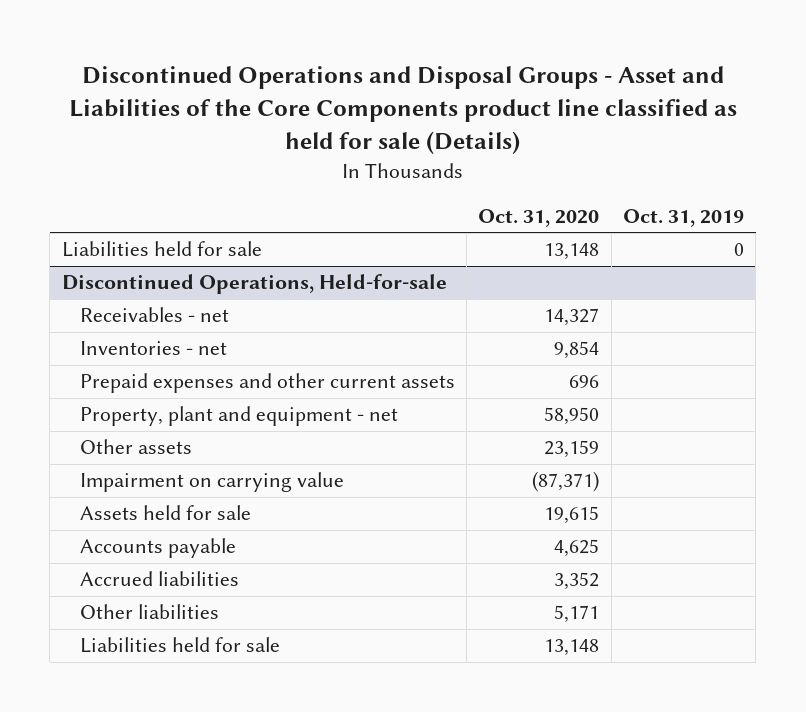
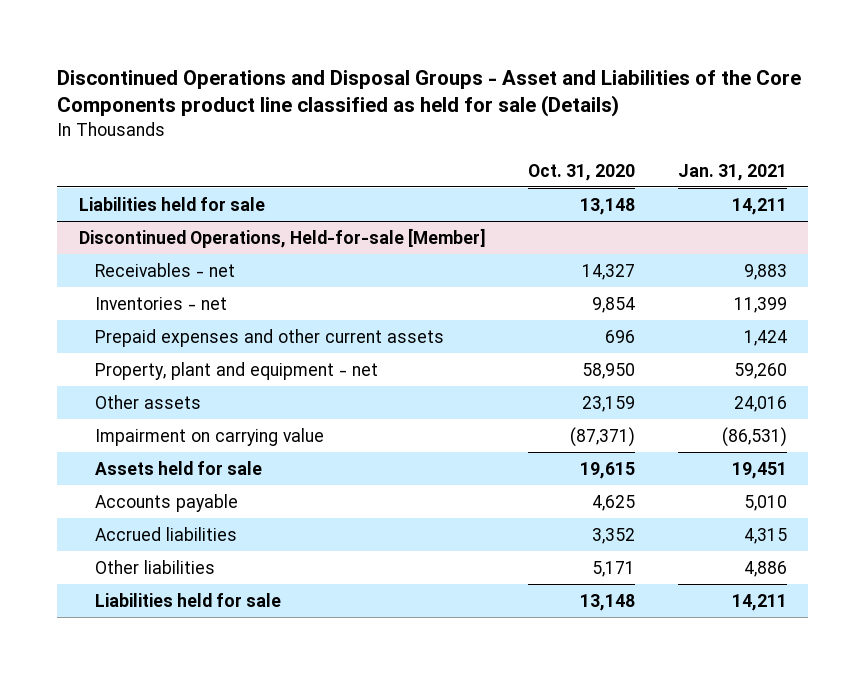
- | Oct. 31, 2020 | Oct. 31, 2019
+ | Oct. 31, 2020 | Jan. 31, 2021
- Discontinued Operations, Held-for-sale
+ Discontinued Operations, Held-for-sale [Member]

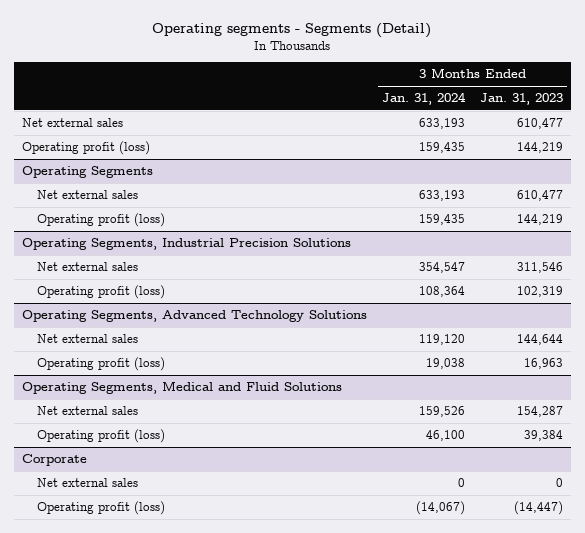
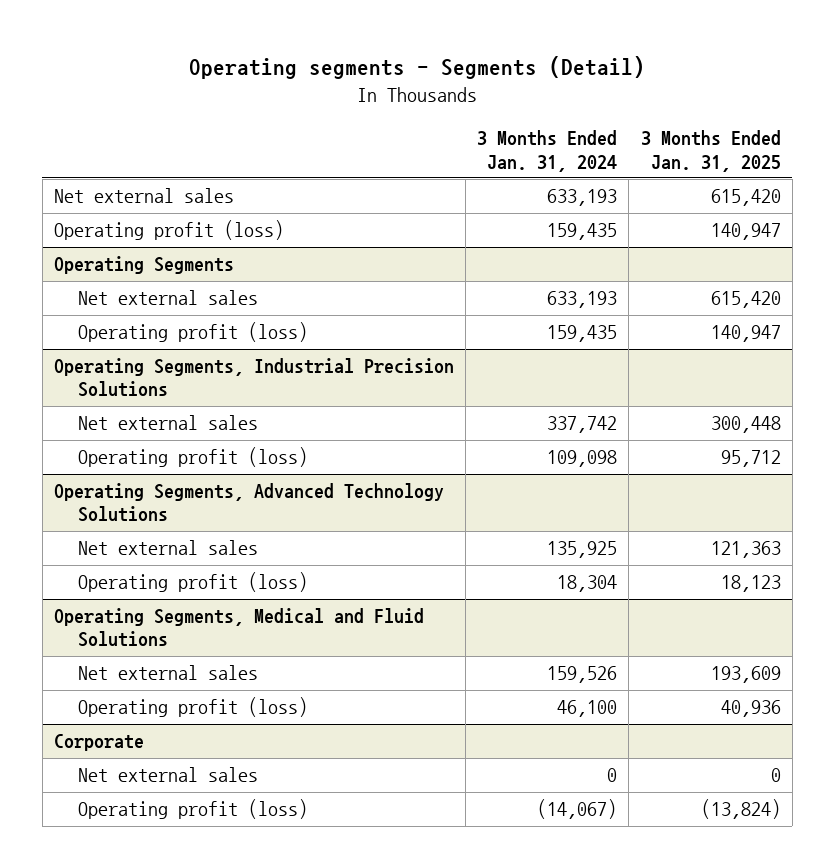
- | 3 Months Ended Jan. 31, 2024 | 3 Months Ended Jan. 31, 2023
+ | 3 Months Ended Jan. 31, 2024 | 3 Months Ended Jan. 31, 2025
@ Operating Segments, Industrial Precision Solutions
- Net external sales | 354,547 | 311,546
- Operating profit (loss) | 108,364 | 102,319
+ Net external sales | 337,742 | 300,448
+ Operating profit (loss) | 109,098 | 95,712
@ Operating Segments, Advanced Technology Solutions
- Net external sales | 119,120 | 144,644
- Operating profit (loss) | 19,038 | 16,963
+ Net external sales | 135,925 | 121,363
+ Operating profit (loss) | 18,304 | 18,123

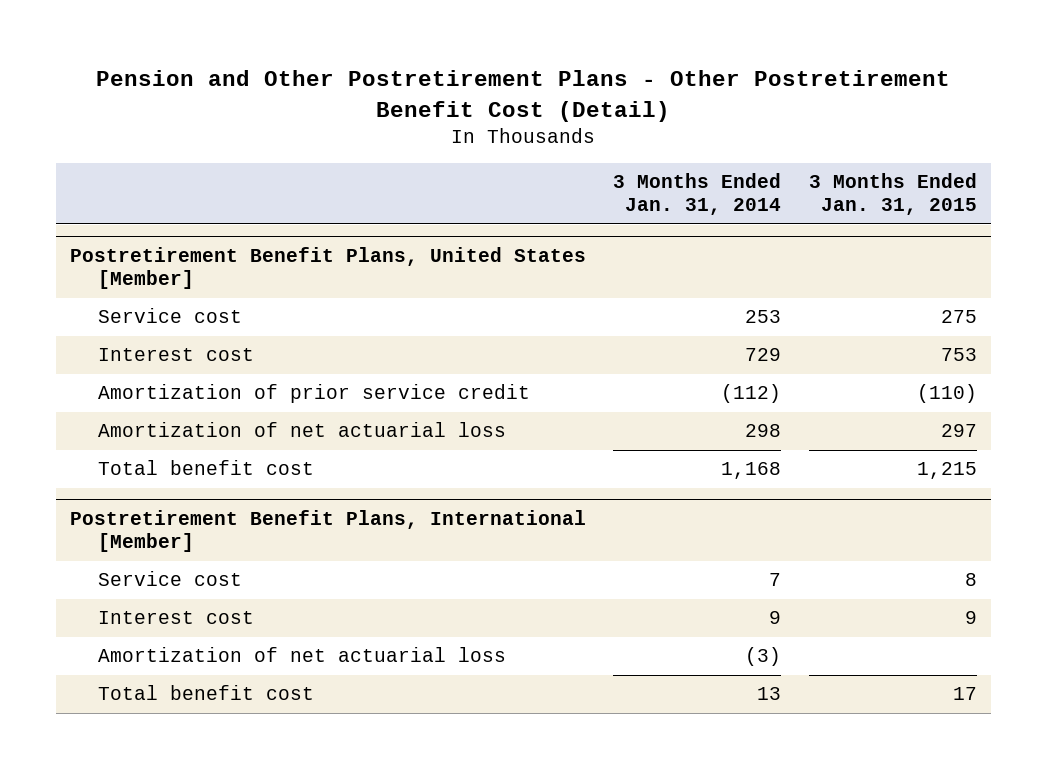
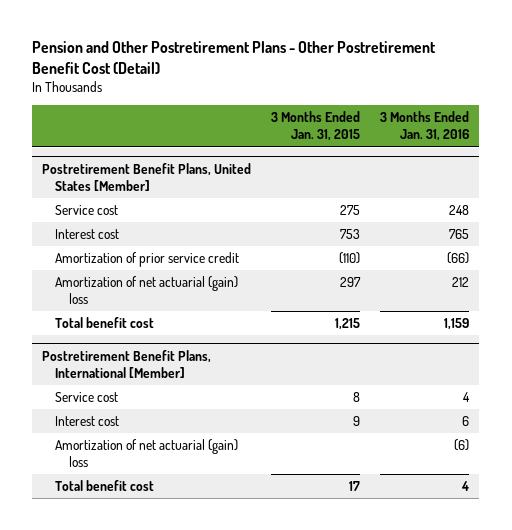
- | 3 Months Ended Jan. 31, 2014 | 3 Months Ended Jan. 31, 2015
+ | 3 Months Ended Jan. 31, 2015 | 3 Months Ended Jan. 31, 2016
@ Postretirement Benefit Plans, United States [Member]
- Amortization of net actuarial loss | 298 | 297
+ Amortization of net actuarial (gain) loss | 297 | 212
@ Postretirement Benefit Plans, International [Member]
- Amortization of net actuarial loss | (3) |
+ Amortization of net actuarial (gain) loss | | (6)

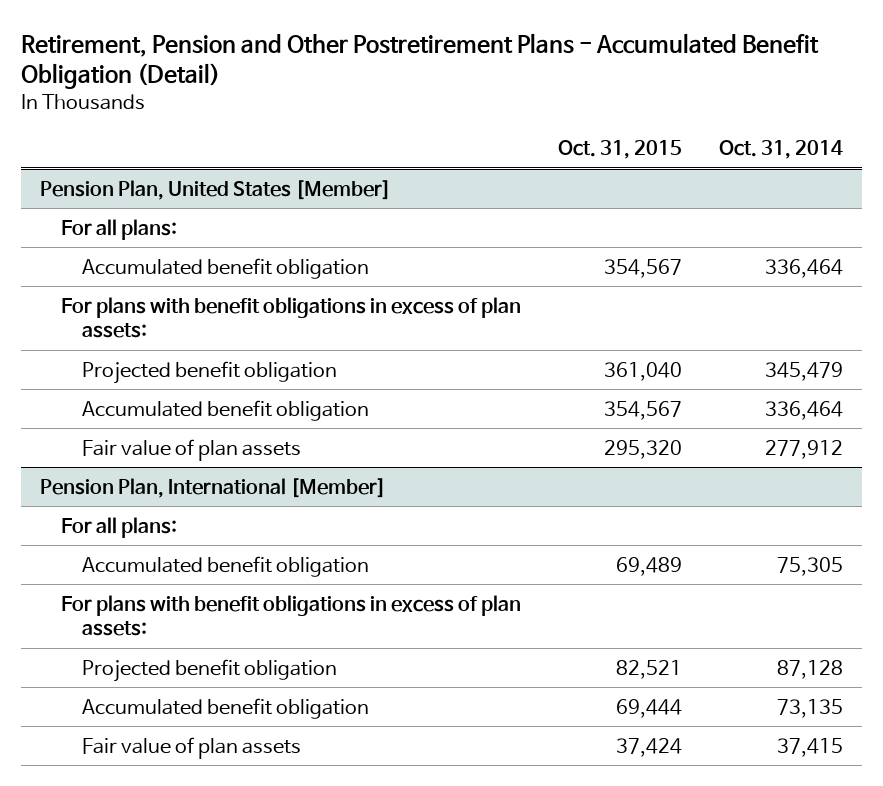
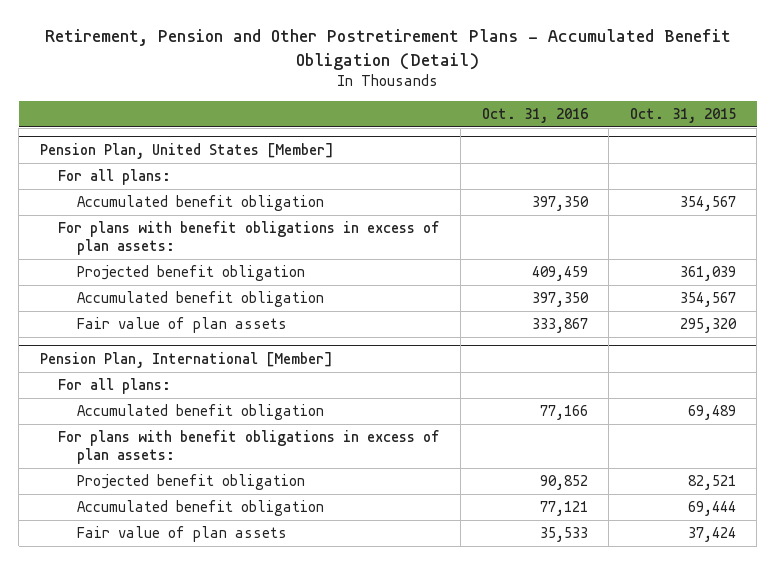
- | Oct. 31, 2015 | Oct. 31, 2014
+ | Oct. 31, 2016 | Oct. 31, 2015
@ Pension Plan, United States [Member]
- Projected benefit obligation | 361,040 | 345,479
+ Projected benefit obligation | 409,459 | 361,039

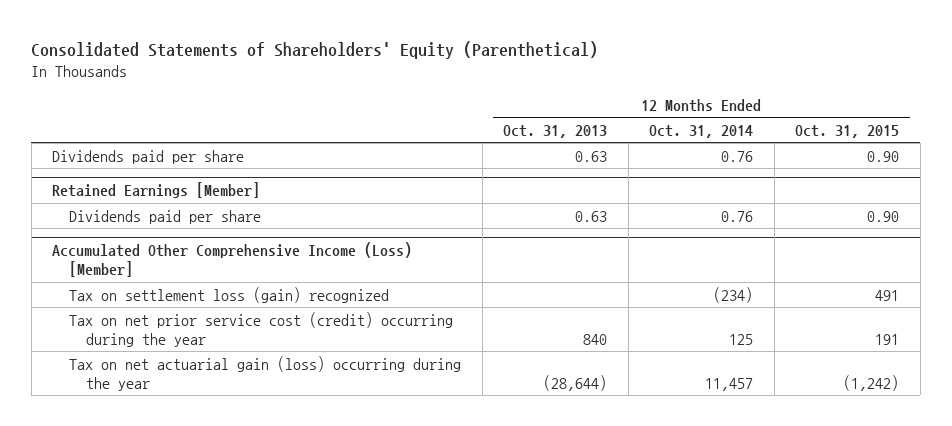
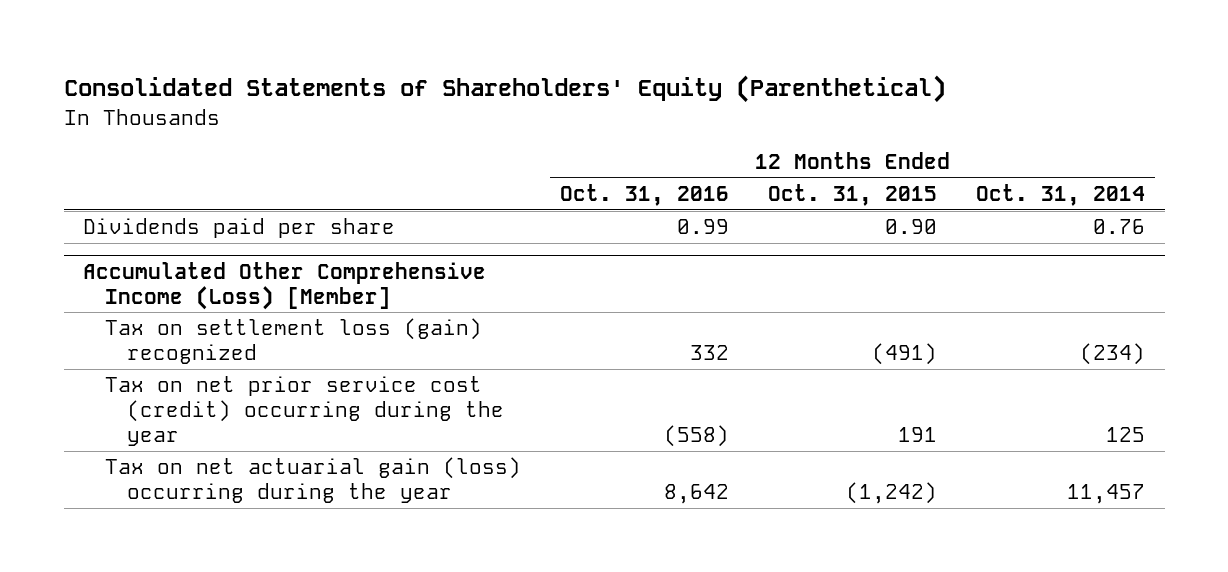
- | 12 Months Ended Oct. 31, 2013 | 12 Months Ended Oct. 31, 2014 | 12 Months Ended Oct. 31, 2015
+ | 12 Months Ended Oct. 31, 2016 | 12 Months Ended Oct. 31, 2015 | 12 Months Ended Oct. 31, 2014
- Retained Earnings [Member]
- Dividends paid per share | 0.63 | 0.76 | 0.90
@ Accumulated Other Comprehensive Income (Loss) [Member]
- Tax on settlement loss (gain) recognized | | (234) | 491
+ Tax on settlement loss (gain) recognized | 332 | (491) | (234)

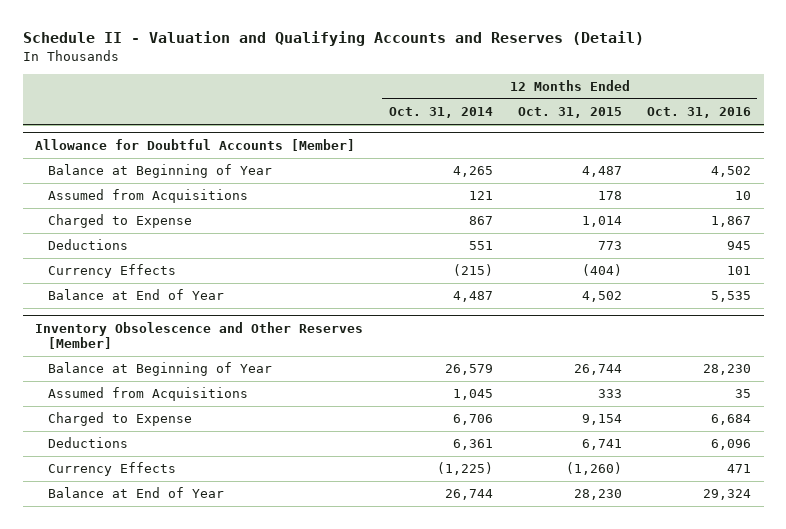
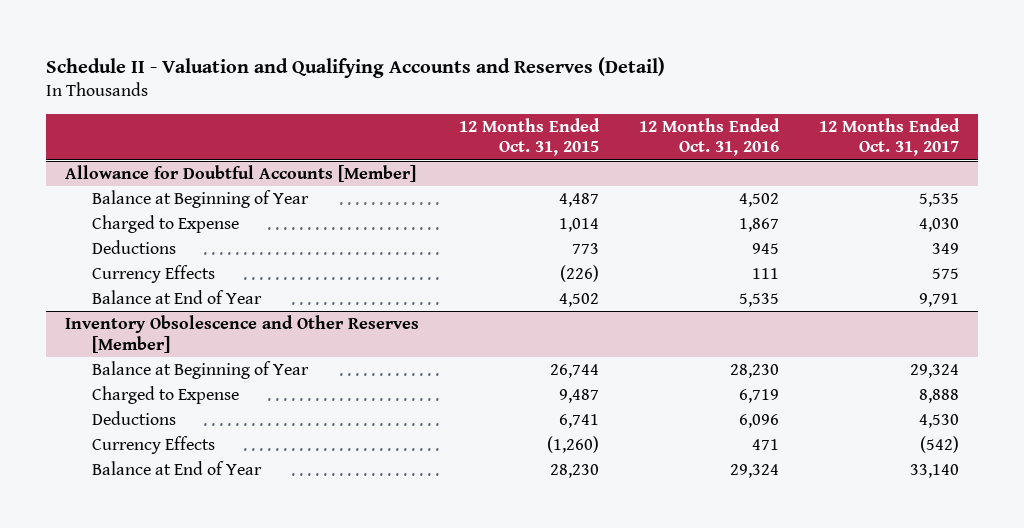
- | 12 Months Ended Oct. 31, 2014 | 12 Months Ended Oct. 31, 2015 | 12 Months Ended Oct. 31, 2016
+ | 12 Months Ended Oct. 31, 2015 | 12 Months Ended Oct. 31, 2016 | 12 Months Ended Oct. 31, 2017
@ Allowance for Doubtful Accounts [Member]
- Assumed from Acquisitions | 121 | 178 | 10
- Currency Effects | (215) | (404) | 101
+ Currency Effects | (226) | 111 | 575
@ Inventory Obsolescence and Other Reserves [Member]
- Assumed from Acquisitions | 1,045 | 333 | 35
- Charged to Expense | 6,706 | 9,154 | 6,684
+ Charged to Expense | 9,487 | 6,719 | 8,888

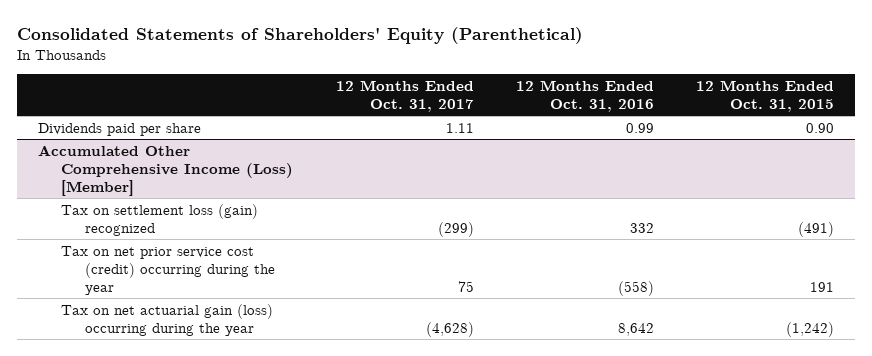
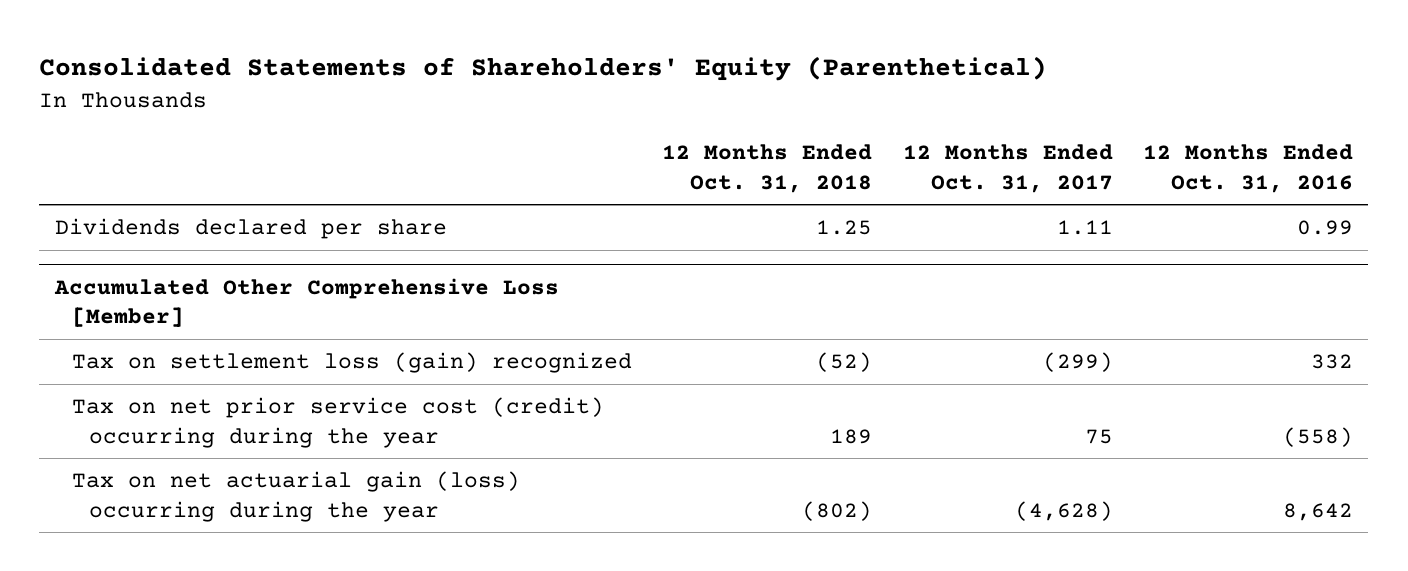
- | 12 Months Ended Oct. 31, 2017 | 12 Months Ended Oct. 31, 2016 | 12 Months Ended Oct. 31, 2015
+ | 12 Months Ended Oct. 31, 2018 | 12 Months Ended Oct. 31, 2017 | 12 Months Ended Oct. 31, 2016
- Dividends paid per share | 1.11 | 0.99 | 0.90
- Accumulated Other Comprehensive Income (Loss) [Member]
+ Dividends declared per share | 1.25 | 1.11 | 0.99
+ Accumulated Other Comprehensive Loss [Member]

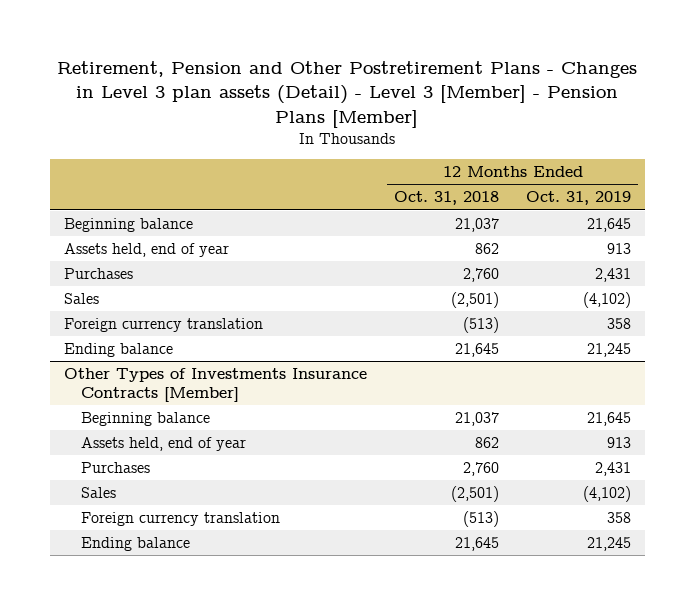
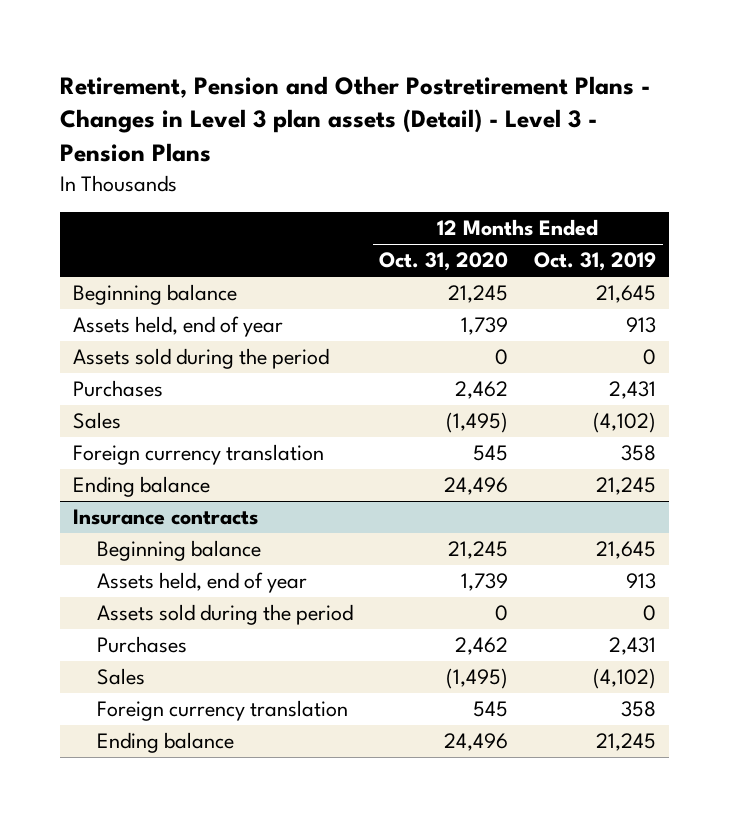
- Retirement, Pension and Other Postretirement Plans - Changes in Level 3 plan assets (Detail) - Level 3 [Member] - Pension Plans [Member]
+ Retirement, Pension and Other Postretirement Plans - Changes in Level 3 plan assets (Detail) - Level 3 - Pension Plans
- | 12 Months Ended Oct. 31, 2018 | 12 Months Ended Oct. 31, 2019
+ | 12 Months Ended Oct. 31, 2020 | 12 Months Ended Oct. 31, 2019
+ Assets sold during the period | 0 | 0
- Other Types of Investments Insurance Contracts [Member]
+ Insurance contracts
+ Assets sold during the period | 0 | 0

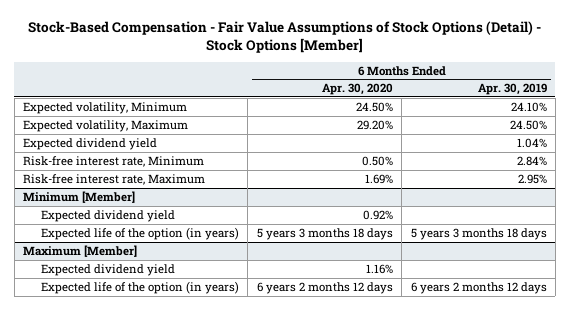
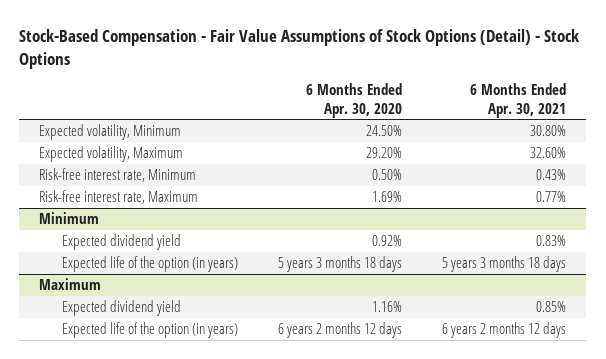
- Stock-Based Compensation - Fair Value Assumptions of Stock Options (Detail) - Stock Options [Member]
+ Stock-Based Compensation - Fair Value Assumptions of Stock Options (Detail) - Stock Options
- | 6 Months Ended Apr. 30, 2020 | 6 Months Ended Apr. 30, 2019
+ | 6 Months Ended Apr. 30, 2020 | 6 Months Ended Apr. 30, 2021
- Expected dividend yield | | 1.04%
- Minimum [Member]
+ Minimum
- Maximum [Member]
+ Maximum

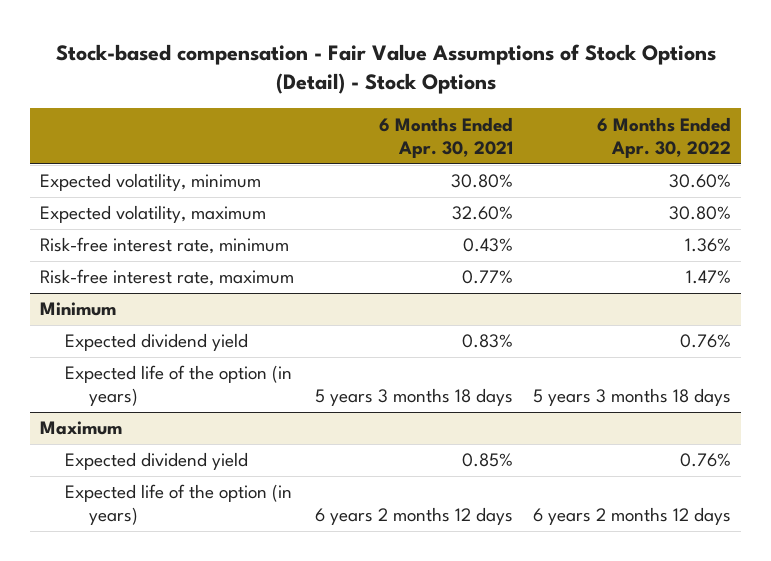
- Stock-Based Compensation - Fair Value Assumptions of Stock Options (Detail) - Stock Options
+ Stock-based compensation - Fair Value Assumptions of Stock Options (Detail) - Stock Options
- | 6 Months Ended Apr. 30, 2020 | 6 Months Ended Apr. 30, 2021
+ | 6 Months Ended Apr. 30, 2021 | 6 Months Ended Apr. 30, 2022
- Expected volatility, Minimum | 24.50% | 30.80%
- Expected volatility, Maximum | 29.20% | 32.60%
- Risk-free interest rate, Minimum | 0.50% | 0.43%
- Risk-free interest rate, Maximum | 1.69% | 0.77%
+ Expected volatility, minimum | 30.80% | 30.60%
+ Expected volatility, maximum | 32.60% | 30.80%
+ Risk-free interest rate, minimum | 0.43% | 1.36%
+ Risk-free interest rate, maximum | 0.77% | 1.47%

